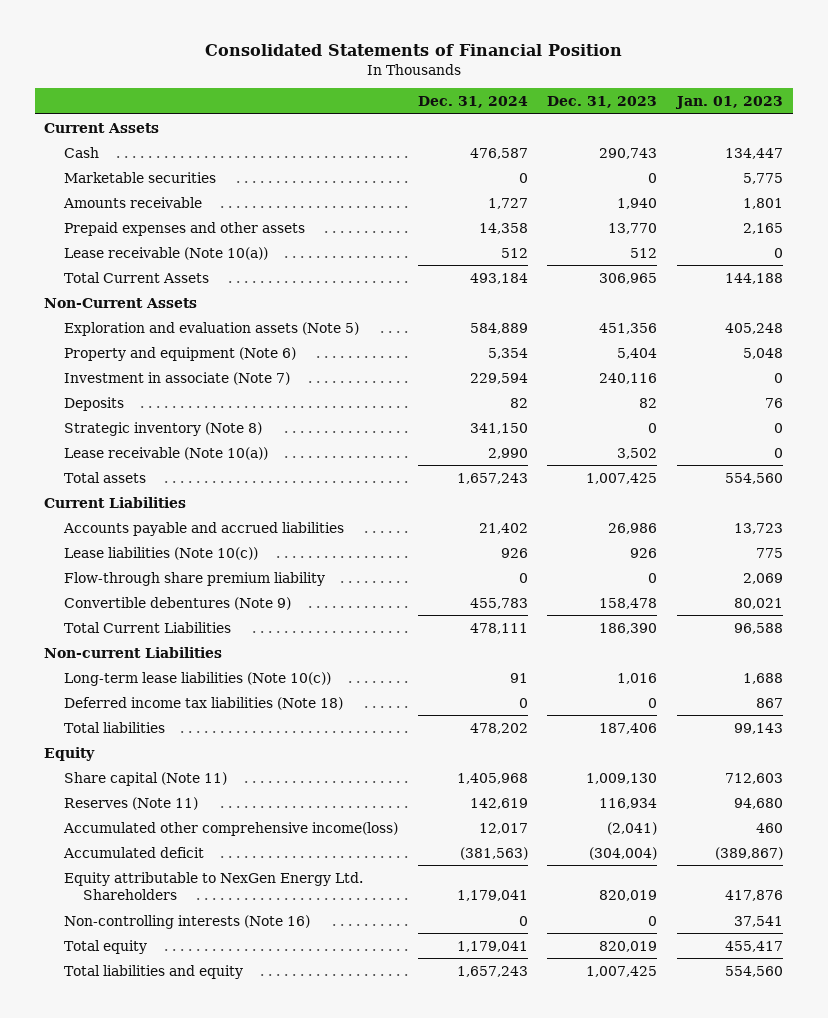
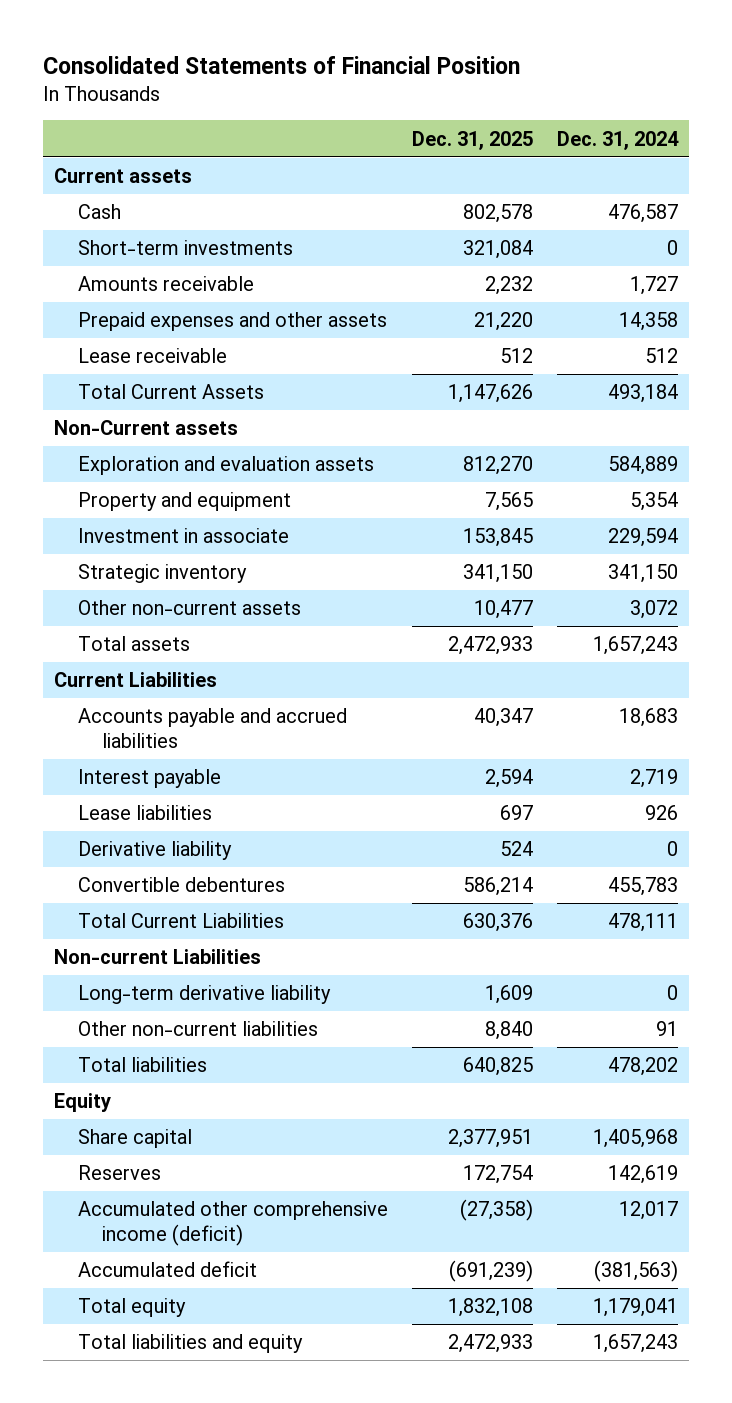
- | Dec. 31, 2024 | Dec. 31, 2023 | Jan. 01, 2023
+ | Dec. 31, 2025 | Dec. 31, 2024
- Current Assets
+ Current assets
- Marketable securities | 0 | 0 | 5,775
+ Short-term investments | 321,084 | 0
- Lease receivable (Note 10(a)) | 512 | 512 | 0
+ Lease receivable | 512 | 512
- Non-Current Assets
- Exploration and evaluation assets (Note 5) | 584,889 | 451,356 | 405,248
- Property and equipment (Note 6) | 5,354 | 5,404 | 5,048
- Investment in associate (Note 7) | 229,594 | 240,116 | 0
- Deposits | 82 | 82 | 76
- Strategic inventory (Note 8) | 341,150 | 0 | 0
- Lease receivable (Note 10(a)) | 2,990 | 3,502 | 0
+ Non-Current assets
+ Exploration and evaluation assets | 812,270 | 584,889
+ Property and equipment | 7,565 | 5,354
+ Investment in associate | 153,845 | 229,594
+ Strategic inventory | 341,150 | 341,150
+ Other non-current assets | 10,477 | 3,072
- Accounts payable and accrued liabilities | 21,402 | 26,986 | 13,723
- Lease liabilities (Note 10(c)) | 926 | 926 | 775
- Flow-through share premium liability | 0 | 0 | 2,069
- Convertible debentures (Note 9) | 455,783 | 158,478 | 80,021
+ Accounts payable and accrued liabilities | 40,347 | 18,683
+ Interest payable | 2,594 | 2,719
+ Lease liabilities | 697 | 926
+ Derivative liability | 524 | 0
+ Convertible debentures | 586,214 | 455,783
- Long-term lease liabilities (Note 10(c)) | 91 | 1,016 | 1,688
- Deferred income tax liabilities (Note 18) | 0 | 0 | 867
+ Long-term derivative liability | 1,609 | 0
+ Other non-current liabilities | 8,840 | 91
- Share capital (Note 11) | 1,405,968 | 1,009,130 | 712,603
- Reserves (Note 11) | 142,619 | 116,934 | 94,680
- Accumulated other comprehensive income(loss) | 12,017 | (2,041) | 460
+ Share capital | 2,377,951 | 1,405,968
+ Reserves | 172,754 | 142,619
+ Accumulated other comprehensive income (deficit) | (27,358) | 12,017
- Equity attributable to NexGen Energy Ltd. Shareholders | 1,179,041 | 820,019 | 417,876
- Non-controlling interests (Note 16) | 0 | 0 | 37,541

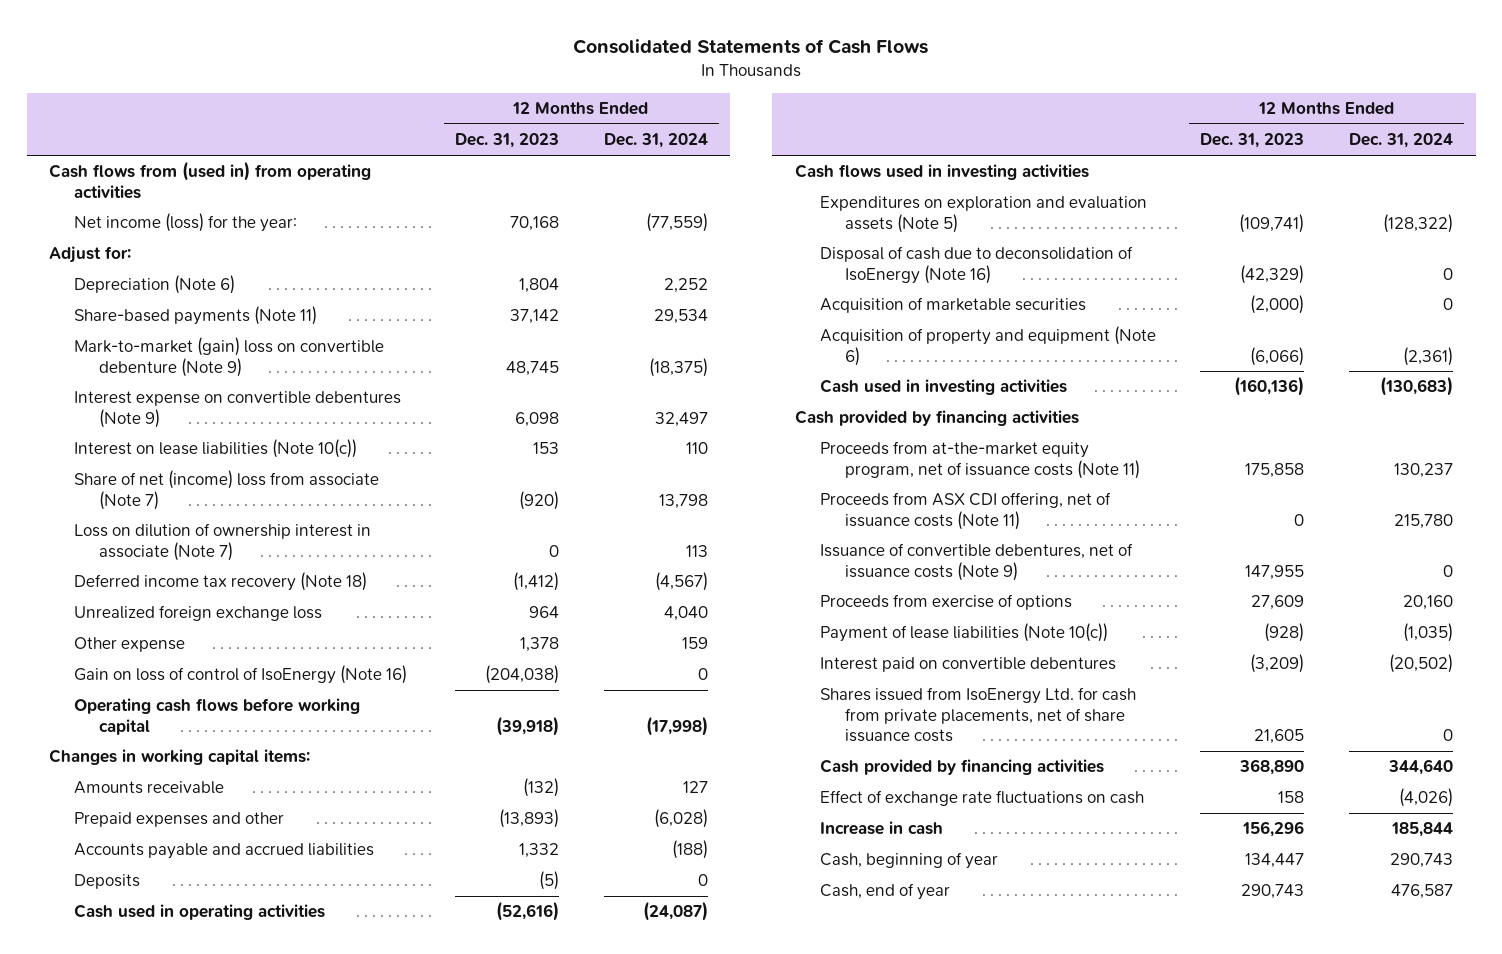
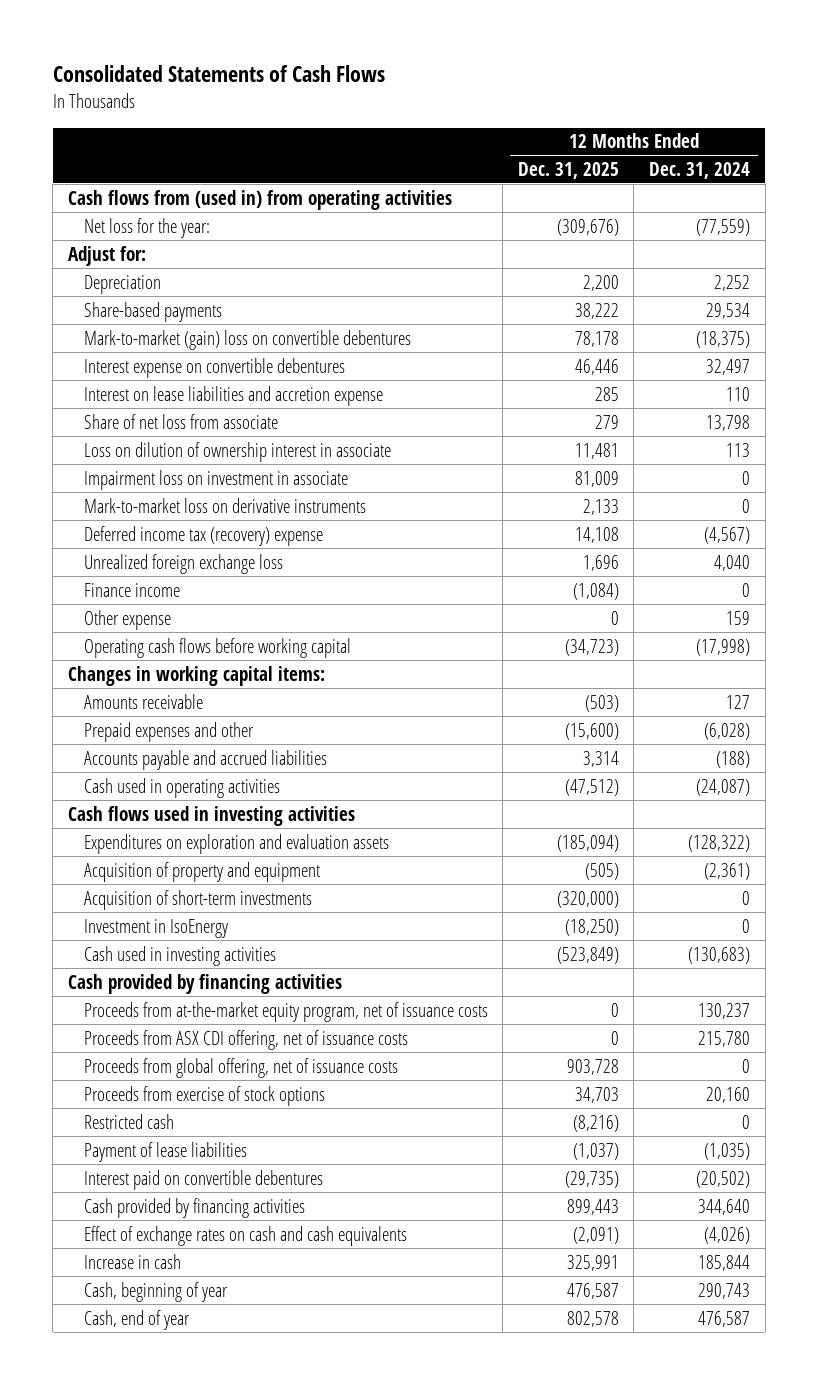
- | 12 Months Ended Dec. 31, 2023 | 12 Months Ended Dec. 31, 2024
+ | 12 Months Ended Dec. 31, 2025 | 12 Months Ended Dec. 31, 2024
- Net income (loss) for the year: | 70,168 | (77,559)
+ Net loss for the year: | (309,676) | (77,559)
- Depreciation (Note 6) | 1,804 | 2,252
- Share-based payments (Note 11) | 37,142 | 29,534
- Mark-to-market (gain) loss on convertible debenture (Note 9) | 48,745 | (18,375)
- Interest expense on convertible debentures (Note 9) | 6,098 | 32,497
- Interest on lease liabilities (Note 10(c)) | 153 | 110
- Share of net (income) loss from associate (Note 7) | (920) | 13,798
- Loss on dilution of ownership interest in associate (Note 7) | 0 | 113
- Deferred income tax recovery (Note 18) | (1,412) | (4,567)
+ Depreciation | 2,200 | 2,252
+ Share-based payments | 38,222 | 29,534
+ Mark-to-market (gain) loss on convertible debentures | 78,178 | (18,375)
+ Interest expense on convertible debentures | 46,446 | 32,497
+ Interest on lease liabilities and accretion expense | 285 | 110
+ Share of net loss from associate | 279 | 13,798
+ Loss on dilution of ownership interest in associate | 11,481 | 113
+ Impairment loss on investment in associate | 81,009 | 0
+ Mark-to-market loss on derivative instruments | 2,133 | 0
+ Deferred income tax (recovery) expense | 14,108 | (4,567)
+ Finance income | (1,084) | 0
- Gain on loss of control of IsoEnergy (Note 16) | (204,038) | 0
- Deposits | (5) | 0
- Expenditures on exploration and evaluation assets (Note 5) | (109,741) | (128,322)
- Disposal of cash due to deconsolidation of IsoEnergy (Note 16) | (42,329) | 0
- Acquisition of marketable securities | (2,000) | 0
- Acquisition of property and equipment (Note 6) | (6,066) | (2,361)
+ Expenditures on exploration and evaluation assets | (185,094) | (128,322)
+ Acquisition of property and equipment | (505) | (2,361)
+ Acquisition of short-term investments | (320,000) | 0
+ Investment in IsoEnergy | (18,250) | 0
- Proceeds from at-the-market equity program, net of issuance costs (Note 11) | 175,858 | 130,237
- Proceeds from ASX CDI offering, net of issuance costs (Note 11) | 0 | 215,780
- Issuance of convertible debentures, net of issuance costs (Note 9) | 147,955 | 0
- Proceeds from exercise of options | 27,609 | 20,160
- Payment of lease liabilities (Note 10(c)) | (928) | (1,035)
+ Proceeds from at-the-market equity program, net of issuance costs | 0 | 130,237
+ Proceeds from ASX CDI offering, net of issuance costs | 0 | 215,780
+ Proceeds from global offering, net of issuance costs | 903,728 | 0
+ Proceeds from exercise of stock options | 34,703 | 20,160
+ Restricted cash | (8,216) | 0
+ Payment of lease liabilities | (1,037) | (1,035)
- Shares issued from IsoEnergy Ltd. for cash from private placements, net of share issuance costs | 21,605 | 0
- Effect of exchange rate fluctuations on cash | 158 | (4,026)
+ Effect of exchange rates on cash and cash equivalents | (2,091) | (4,026)

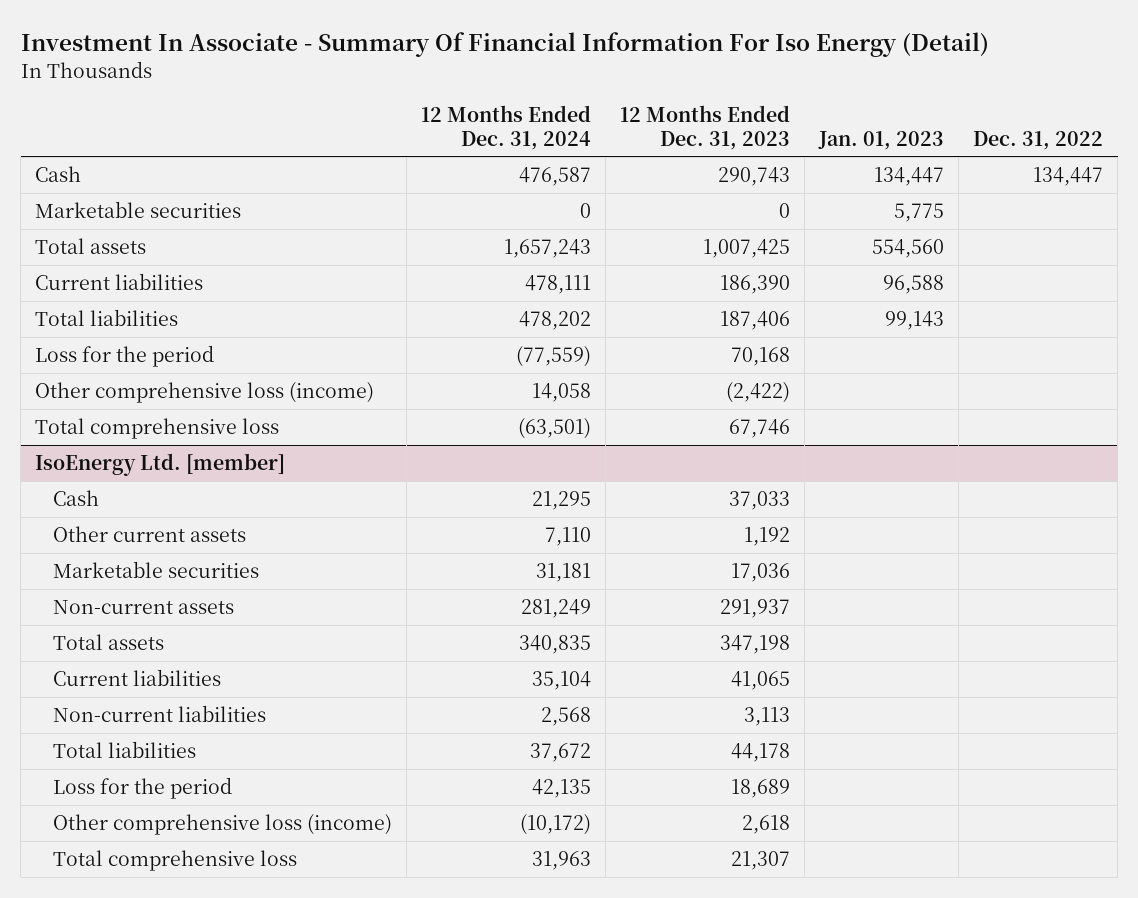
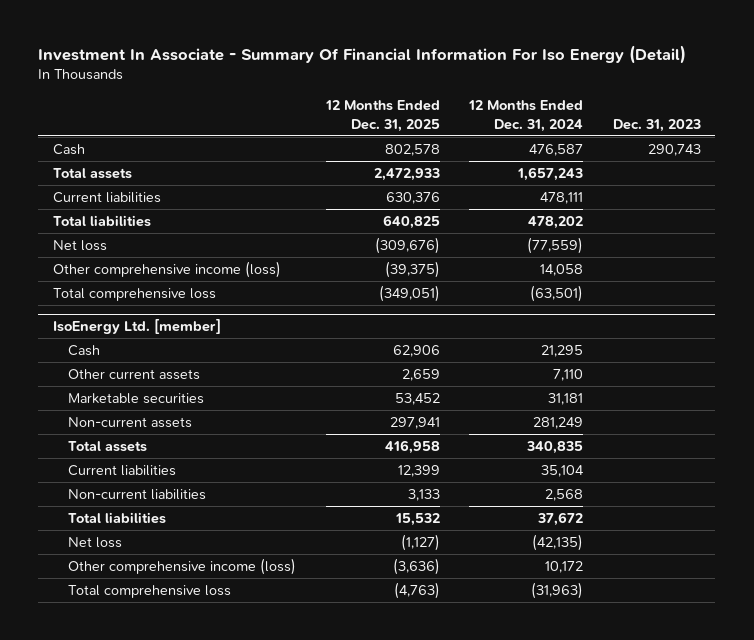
- | 12 Months Ended Dec. 31, 2024 | 12 Months Ended Dec. 31, 2023 | Jan. 01, 2023 | Dec. 31, 2022
+ | 12 Months Ended Dec. 31, 2025 | 12 Months Ended Dec. 31, 2024 | Dec. 31, 2023
- Marketable securities | 0 | 0 | 5,775 |
- Loss for the period | (77,559) | 70,168 | |
- Other comprehensive loss (income) | 14,058 | (2,422) | |
+ Net loss | (309,676) | (77,559) |
+ Other comprehensive income (loss) | (39,375) | 14,058 |
@ IsoEnergy Ltd. [member]
- Loss for the period | 42,135 | 18,689 | |
- Other comprehensive loss (income) | (10,172) | 2,618 | |
- Total comprehensive loss | 31,963 | 21,307 | |
+ Net loss | (1,127) | (42,135) |
+ Other comprehensive income (loss) | (3,636) | 10,172 |
+ Total comprehensive loss | (4,763) | (31,963) |

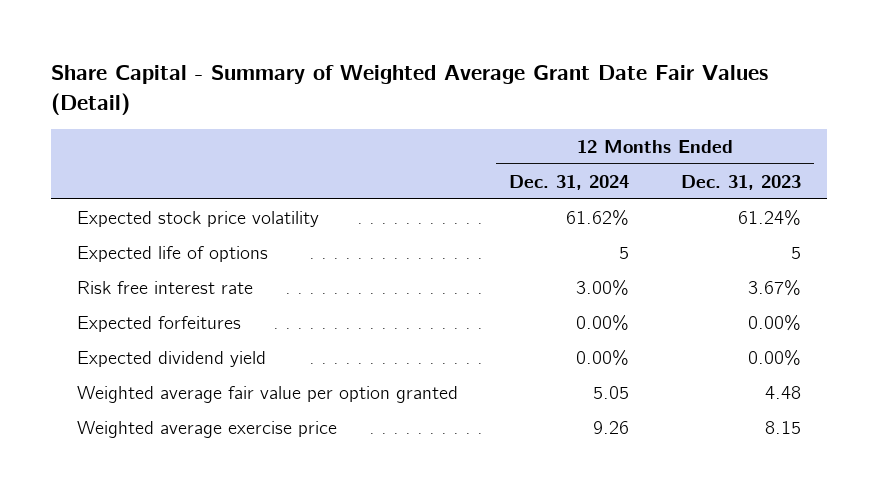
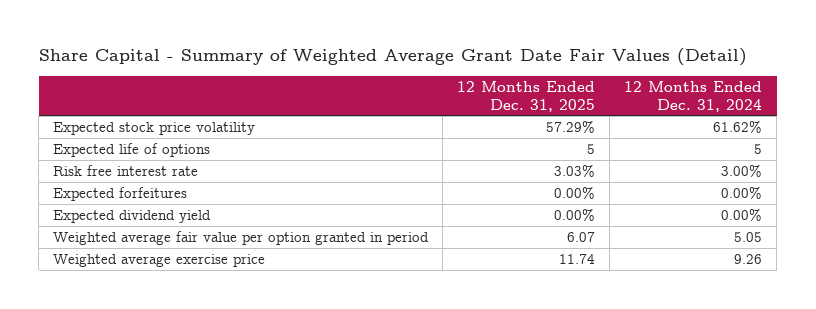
- | 12 Months Ended Dec. 31, 2024 | 12 Months Ended Dec. 31, 2023
+ | 12 Months Ended Dec. 31, 2025 | 12 Months Ended Dec. 31, 2024
- Weighted average fair value per option granted | 5.05 | 4.48
+ Weighted average fair value per option granted in period | 6.07 | 5.05

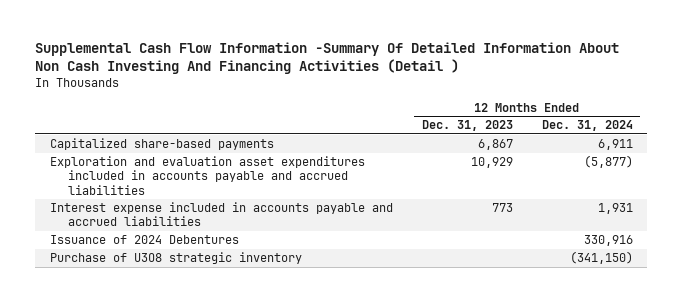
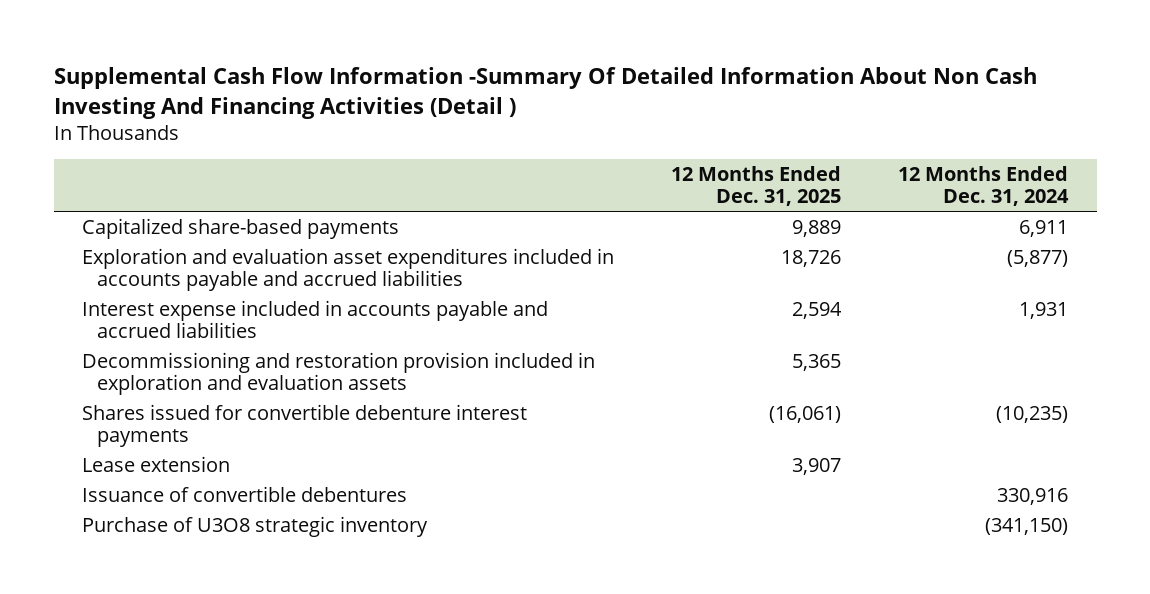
- | 12 Months Ended Dec. 31, 2023 | 12 Months Ended Dec. 31, 2024
+ | 12 Months Ended Dec. 31, 2025 | 12 Months Ended Dec. 31, 2024
- Issuance of 2024 Debentures | | 330,916
+ Decommissioning and restoration provision included in exploration and evaluation assets | 5,365 |
+ Shares issued for convertible debenture interest payments | (16,061) | (10,235)
+ Lease extension | 3,907 |
+ Issuance of convertible debentures | | 330,916

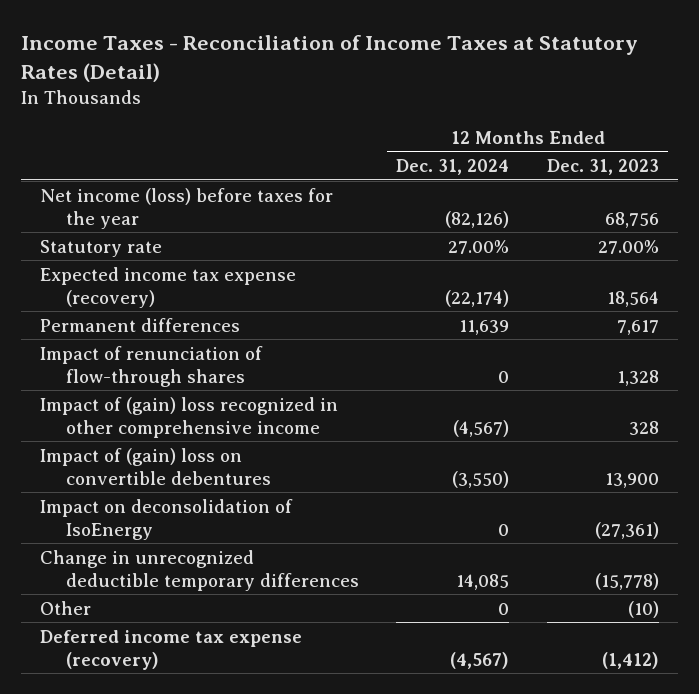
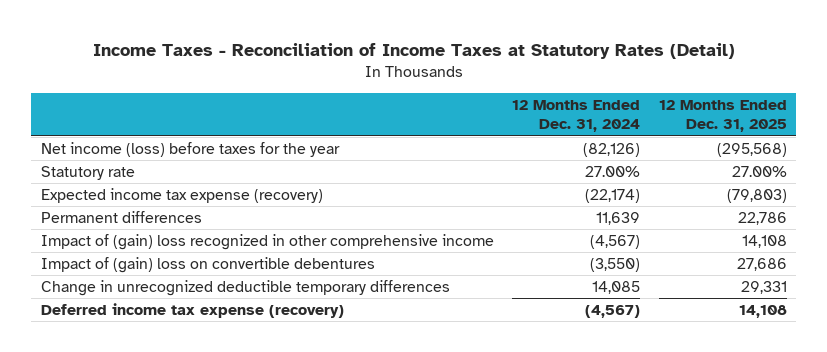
- | 12 Months Ended Dec. 31, 2024 | 12 Months Ended Dec. 31, 2023
+ | 12 Months Ended Dec. 31, 2024 | 12 Months Ended Dec. 31, 2025
- Impact of renunciation of flow-through shares | 0 | 1,328
- Impact on deconsolidation of IsoEnergy | 0 | (27,361)
- Other | 0 | (10)

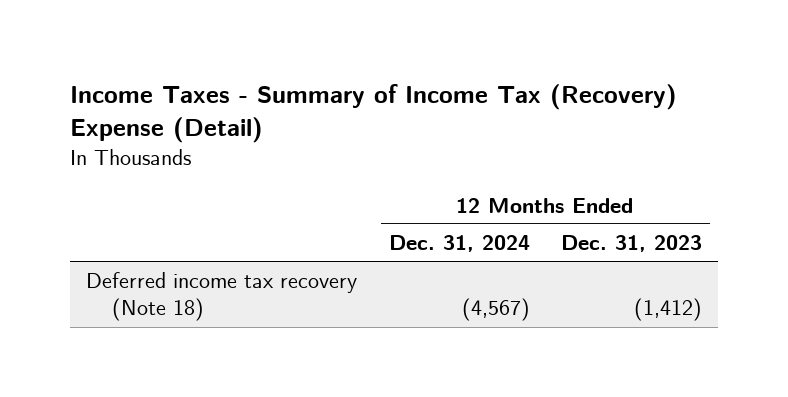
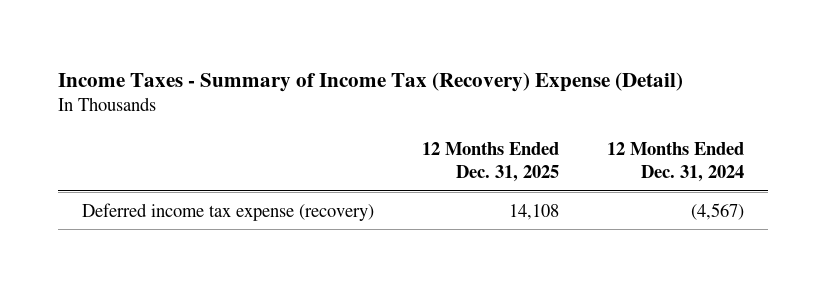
- | 12 Months Ended Dec. 31, 2024 | 12 Months Ended Dec. 31, 2023
+ | 12 Months Ended Dec. 31, 2025 | 12 Months Ended Dec. 31, 2024
- Deferred income tax recovery (Note 18) | (4,567) | (1,412)
+ Deferred income tax expense (recovery) | 14,108 | (4,567)

